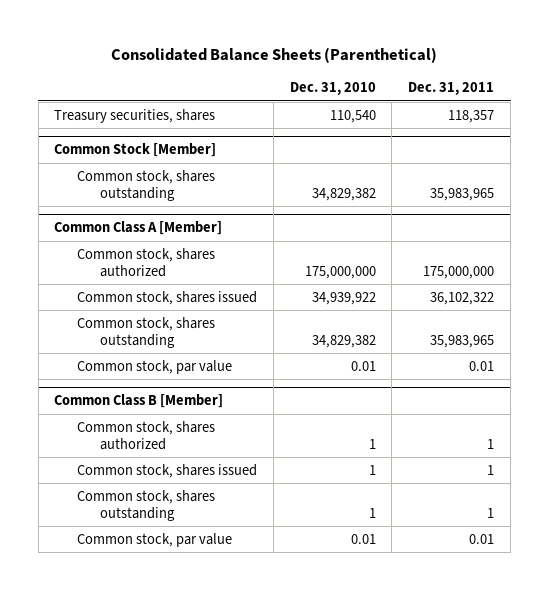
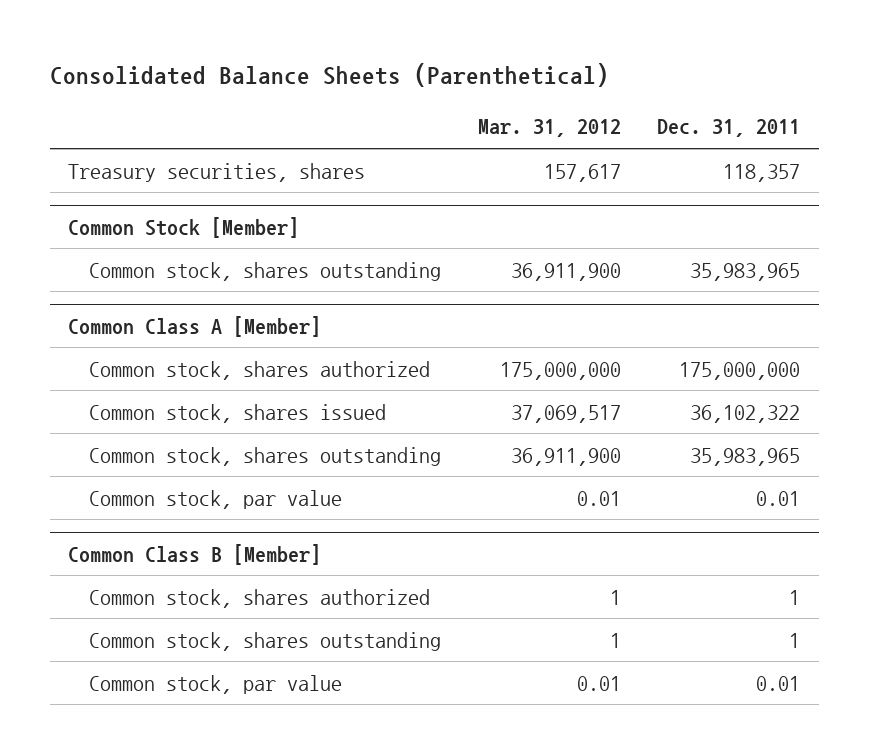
- | Dec. 31, 2010 | Dec. 31, 2011
+ | Mar. 31, 2012 | Dec. 31, 2011
@ Common Class B [Member]
- Common stock, shares issued | 1 | 1

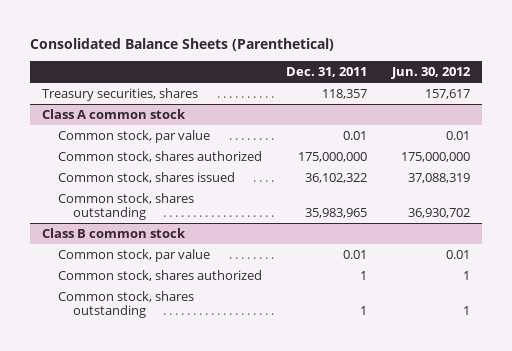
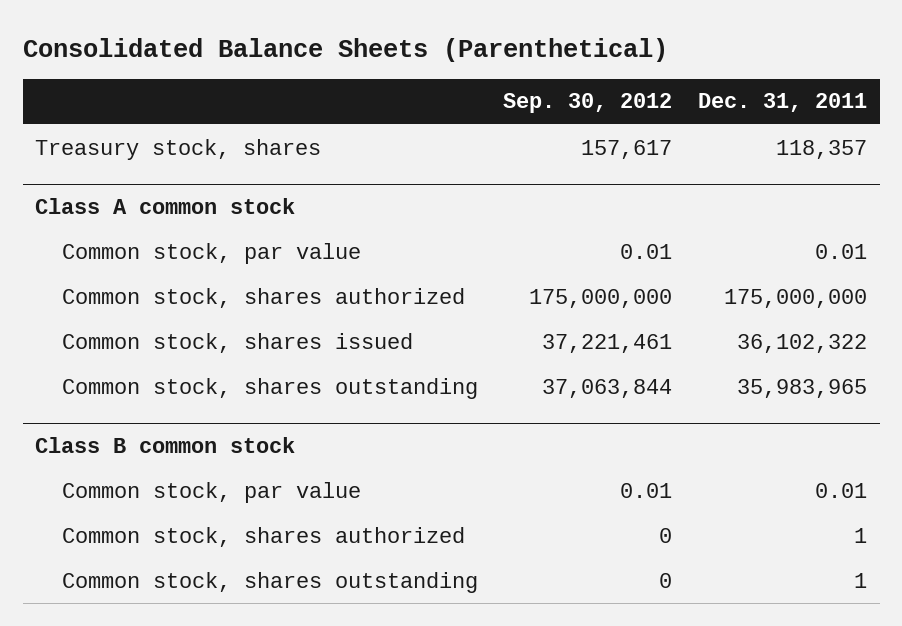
- | Dec. 31, 2011 | Jun. 30, 2012
+ | Sep. 30, 2012 | Dec. 31, 2011
- Treasury securities, shares | 118,357 | 157,617
+ Treasury stock, shares | 157,617 | 118,357

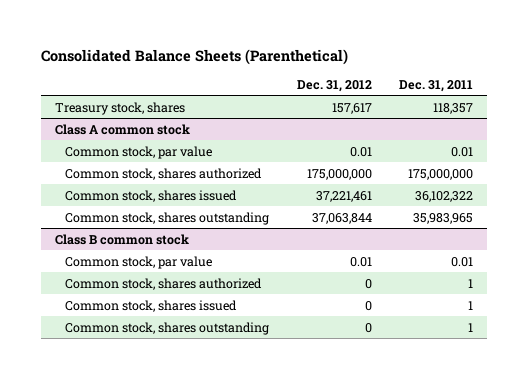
- | Sep. 30, 2012 | Dec. 31, 2011
+ | Dec. 31, 2012 | Dec. 31, 2011
@ Class B common stock
+ Common stock, shares issued | 0 | 1

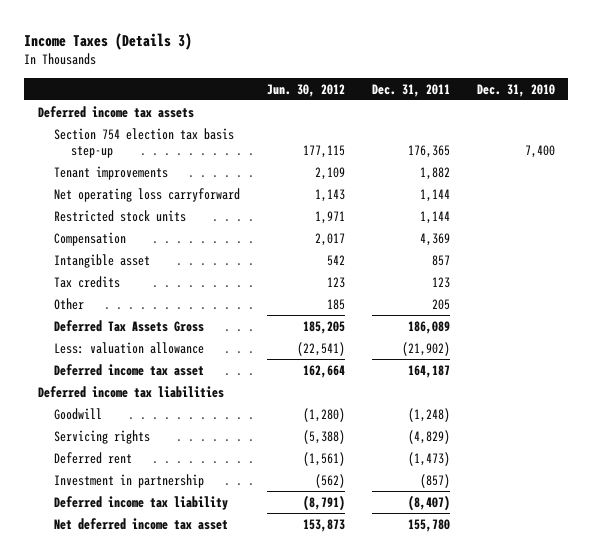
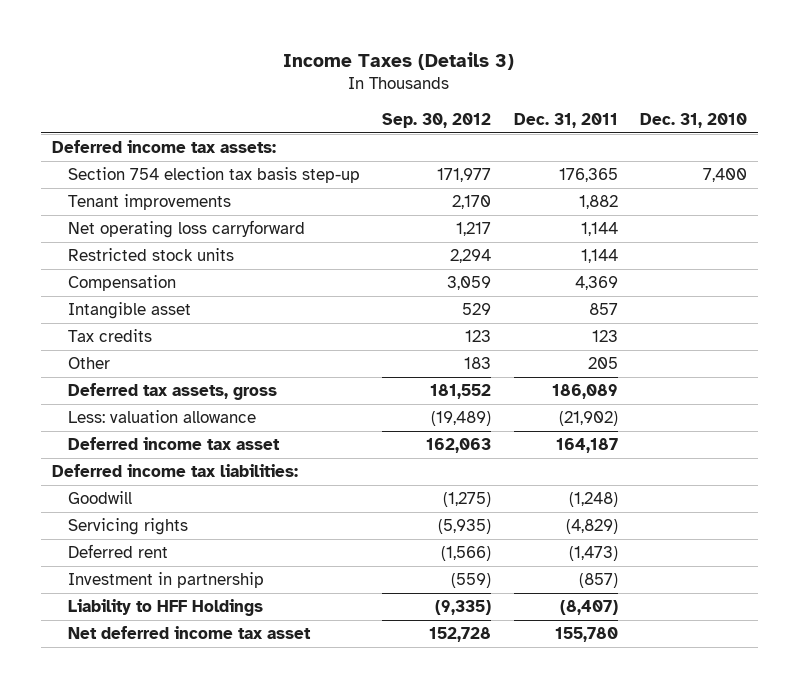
- | Jun. 30, 2012 | Dec. 31, 2011 | Dec. 31, 2010
+ | Sep. 30, 2012 | Dec. 31, 2011 | Dec. 31, 2010
- Deferred income tax assets
+ Deferred income tax assets:
- Deferred Tax Assets Gross | 185,205 | 186,089 |
+ Deferred tax assets, gross | 181,552 | 186,089 |
- Deferred income tax liabilities
+ Deferred income tax liabilities:
- Deferred income tax liability | (8,791) | (8,407) |
+ Liability to HFF Holdings | (9,335) | (8,407) |

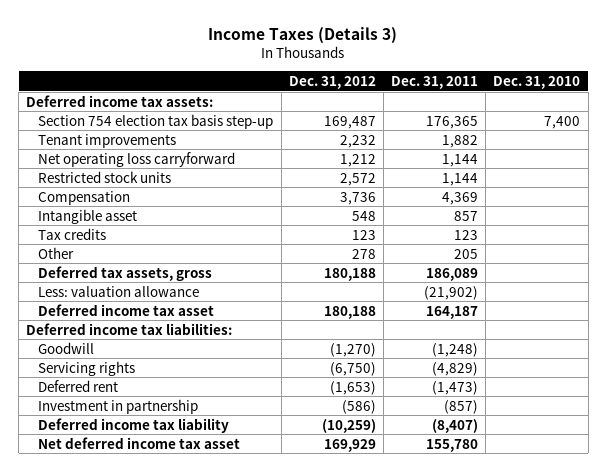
- | Sep. 30, 2012 | Dec. 31, 2011 | Dec. 31, 2010
+ | Dec. 31, 2012 | Dec. 31, 2011 | Dec. 31, 2010
- Liability to HFF Holdings | (9,335) | (8,407) |
+ Deferred income tax liability | (10,259) | (8,407) |

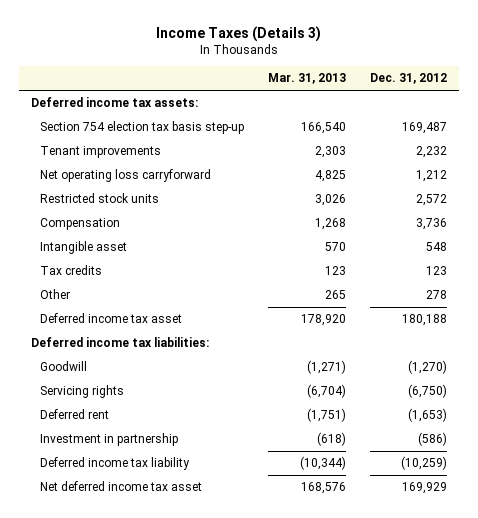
- | Dec. 31, 2012 | Dec. 31, 2011 | Dec. 31, 2010
+ | Mar. 31, 2013 | Dec. 31, 2012
- Deferred tax assets, gross | 180,188 | 186,089 |
- Less: valuation allowance | | (21,902) |

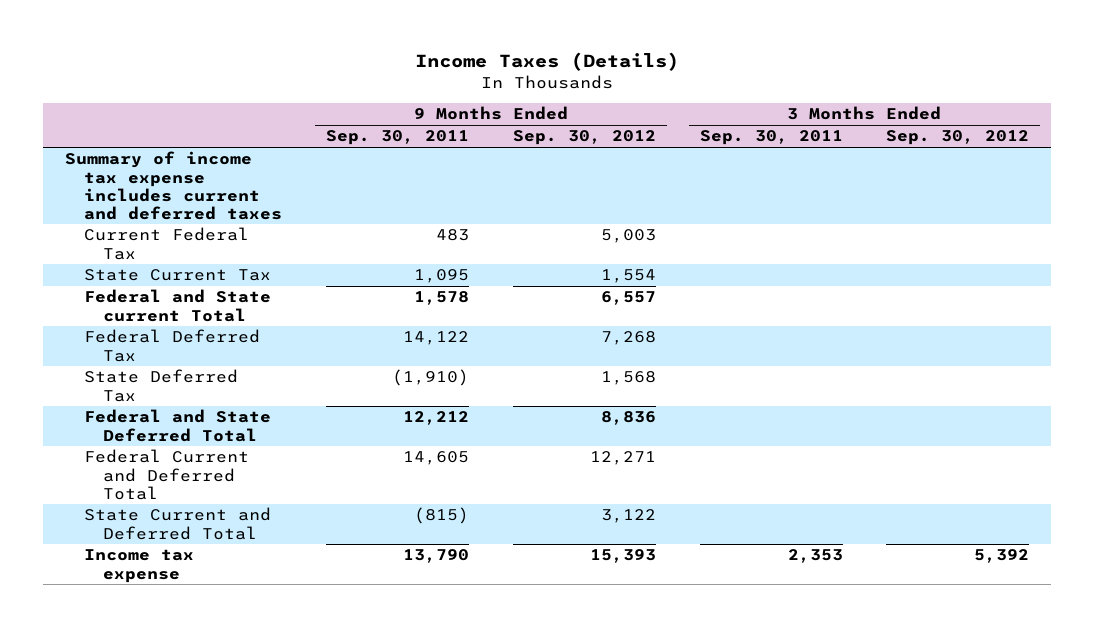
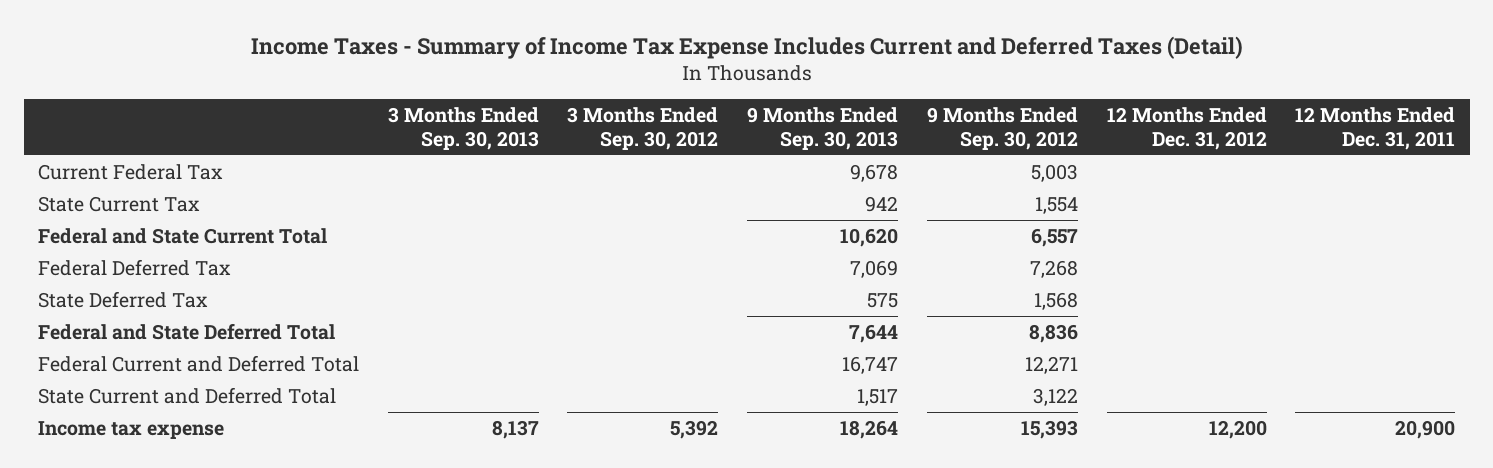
- Income Taxes (Details)
+ Income Taxes - Summary of Income Tax Expense Includes Current and Deferred Taxes (Detail)
- | 9 Months Ended Sep. 30, 2011 | 9 Months Ended Sep. 30, 2012 | 3 Months Ended Sep. 30, 2011 | 3 Months Ended Sep. 30, 2012
+ | 3 Months Ended Sep. 30, 2013 | 3 Months Ended Sep. 30, 2012 | 9 Months Ended Sep. 30, 2013 | 9 Months Ended Sep. 30, 2012 | 12 Months Ended Dec. 31, 2012 | 12 Months Ended Dec. 31, 2011
- Summary of income tax expense includes current and deferred taxes
- Federal and State current Total | 1,578 | 6,557 | |
+ Federal and State Current Total | | | 10,620 | 6,557 | |

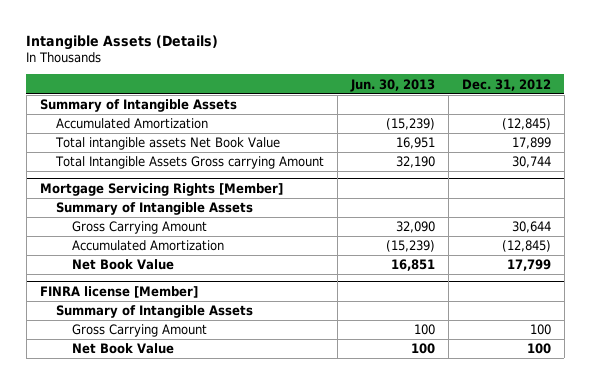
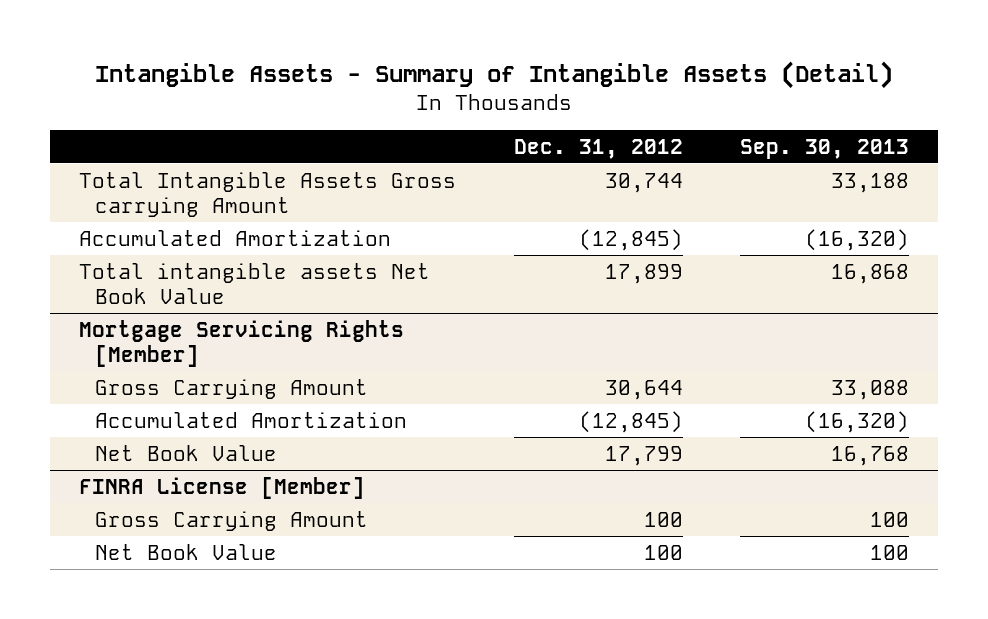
- Intangible Assets (Details)
+ Intangible Assets - Summary of Intangible Assets (Detail)
- | Jun. 30, 2013 | Dec. 31, 2012
+ | Dec. 31, 2012 | Sep. 30, 2013
- Summary of Intangible Assets
moved up: Total Intangible Assets Gross carrying Amount | 30,744 | 33,188
@ Mortgage Servicing Rights [Member]
- Summary of Intangible Assets
- FINRA license [Member]
- Summary of Intangible Assets
+ FINRA License [Member]

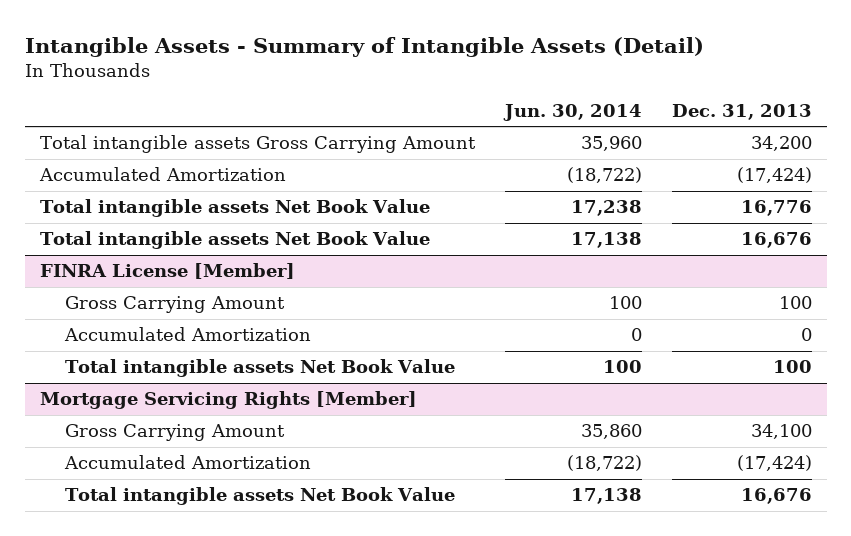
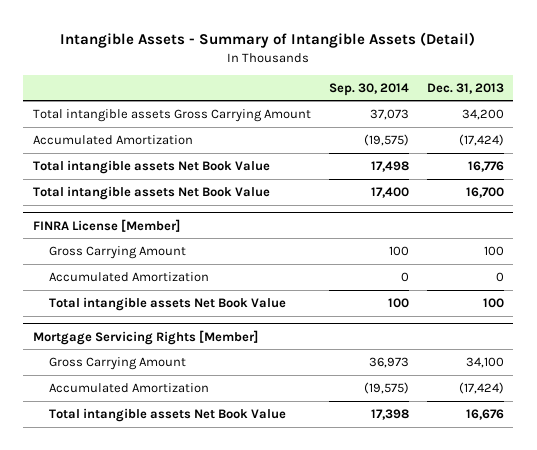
- | Jun. 30, 2014 | Dec. 31, 2013
+ | Sep. 30, 2014 | Dec. 31, 2013
- Total intangible assets Net Book Value | 17,138 | 16,676
+ Total intangible assets Net Book Value | 17,400 | 16,700

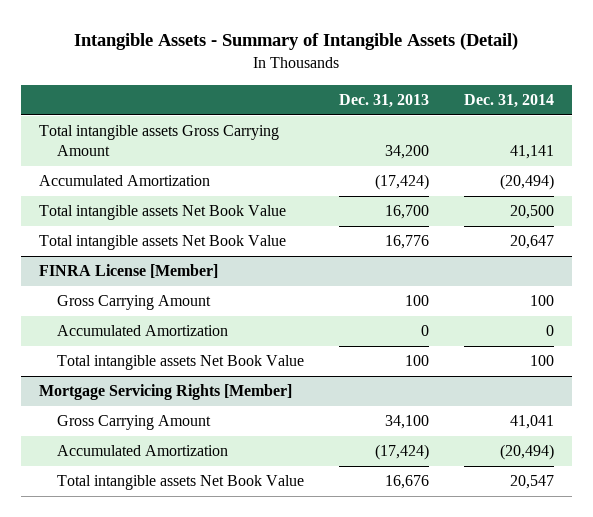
- | Sep. 30, 2014 | Dec. 31, 2013
+ | Dec. 31, 2013 | Dec. 31, 2014
moved down: Total intangible assets Net Book Value | 16,776 | 20,647

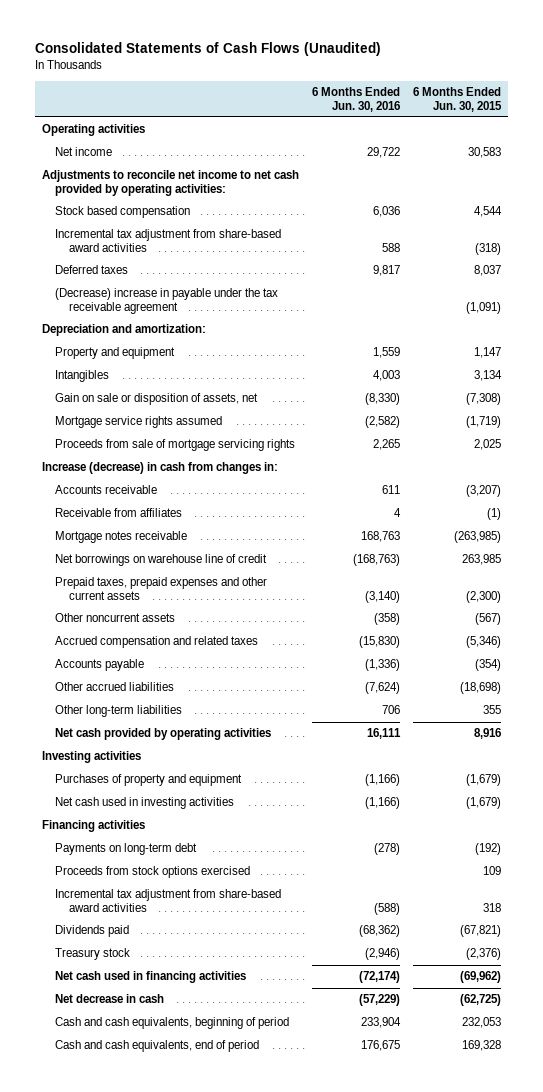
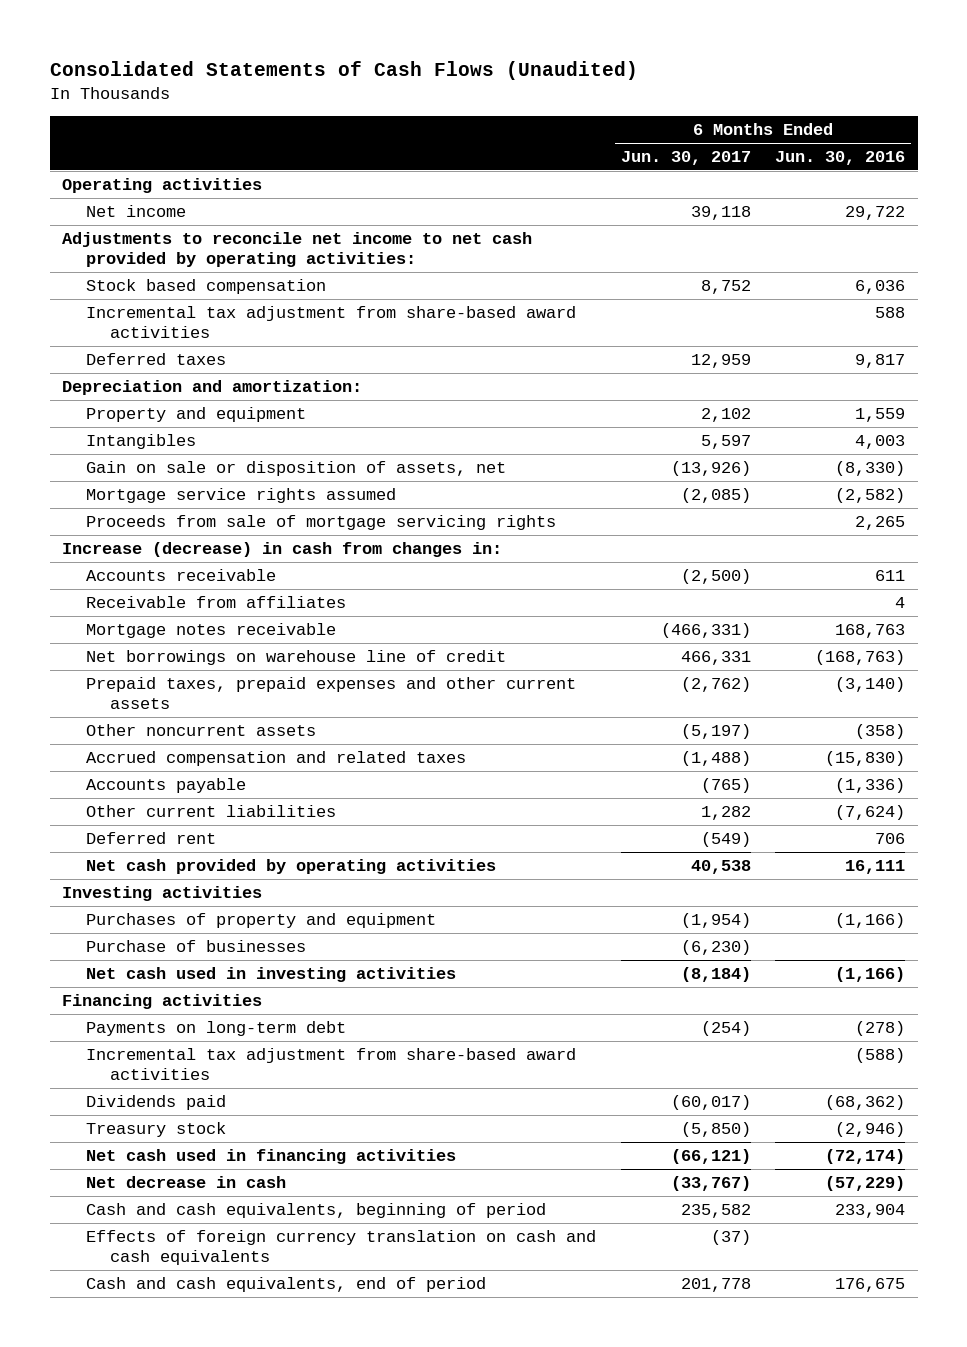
- | 6 Months Ended Jun. 30, 2016 | 6 Months Ended Jun. 30, 2015
+ | 6 Months Ended Jun. 30, 2017 | 6 Months Ended Jun. 30, 2016
- (Decrease) increase in payable under the tax receivable agreement | | (1,091)
- Other accrued liabilities | (7,624) | (18,698)
- Other long-term liabilities | 706 | 355
+ Other current liabilities | 1,282 | (7,624)
+ Deferred rent | (549) | 706
+ Purchase of businesses | (6,230) |
- Proceeds from stock options exercised | | 109
+ Effects of foreign currency translation on cash and cash equivalents | (37) |

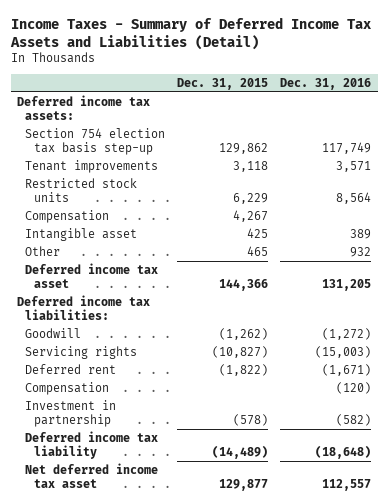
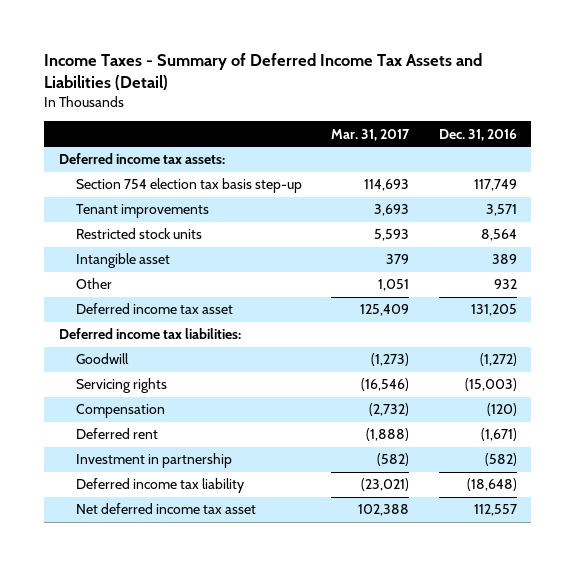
- | Dec. 31, 2015 | Dec. 31, 2016
+ | Mar. 31, 2017 | Dec. 31, 2016
- Compensation | 4,267 |
moved down: Deferred rent | (1,888) | (1,671)

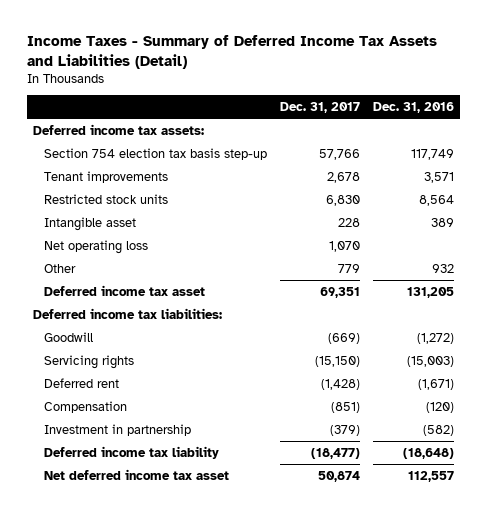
- | Mar. 31, 2017 | Dec. 31, 2016
+ | Dec. 31, 2017 | Dec. 31, 2016
+ Net operating loss | 1,070 |
moved down: Compensation | (851) | (120)

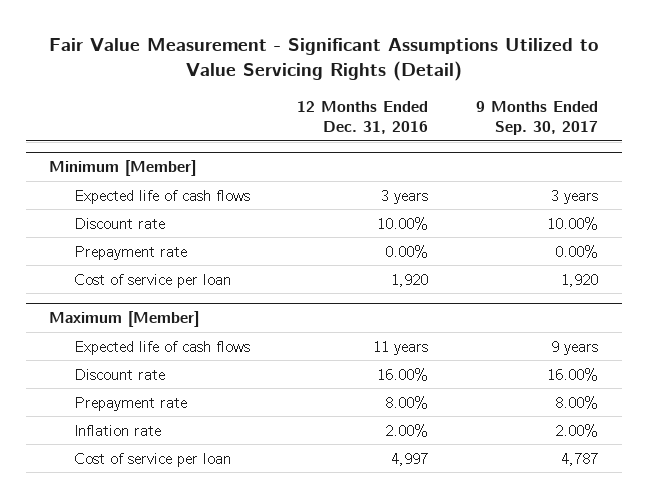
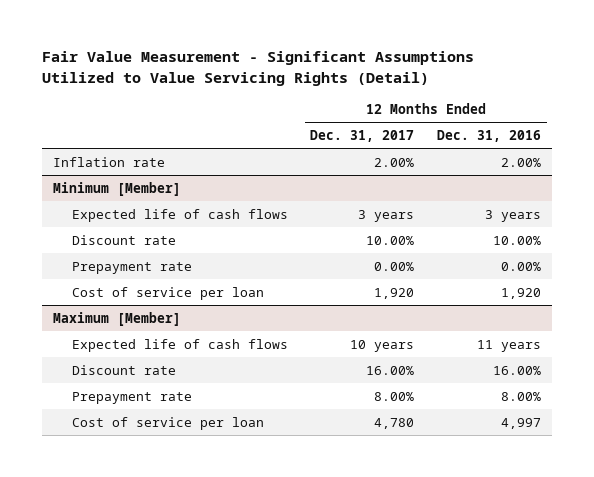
- | 12 Months Ended Dec. 31, 2016 | 9 Months Ended Sep. 30, 2017
+ | 12 Months Ended Dec. 31, 2017 | 12 Months Ended Dec. 31, 2016
+ Inflation rate | 2.00% | 2.00%
@ Maximum [Member]
- Inflation rate | 2.00% | 2.00%

